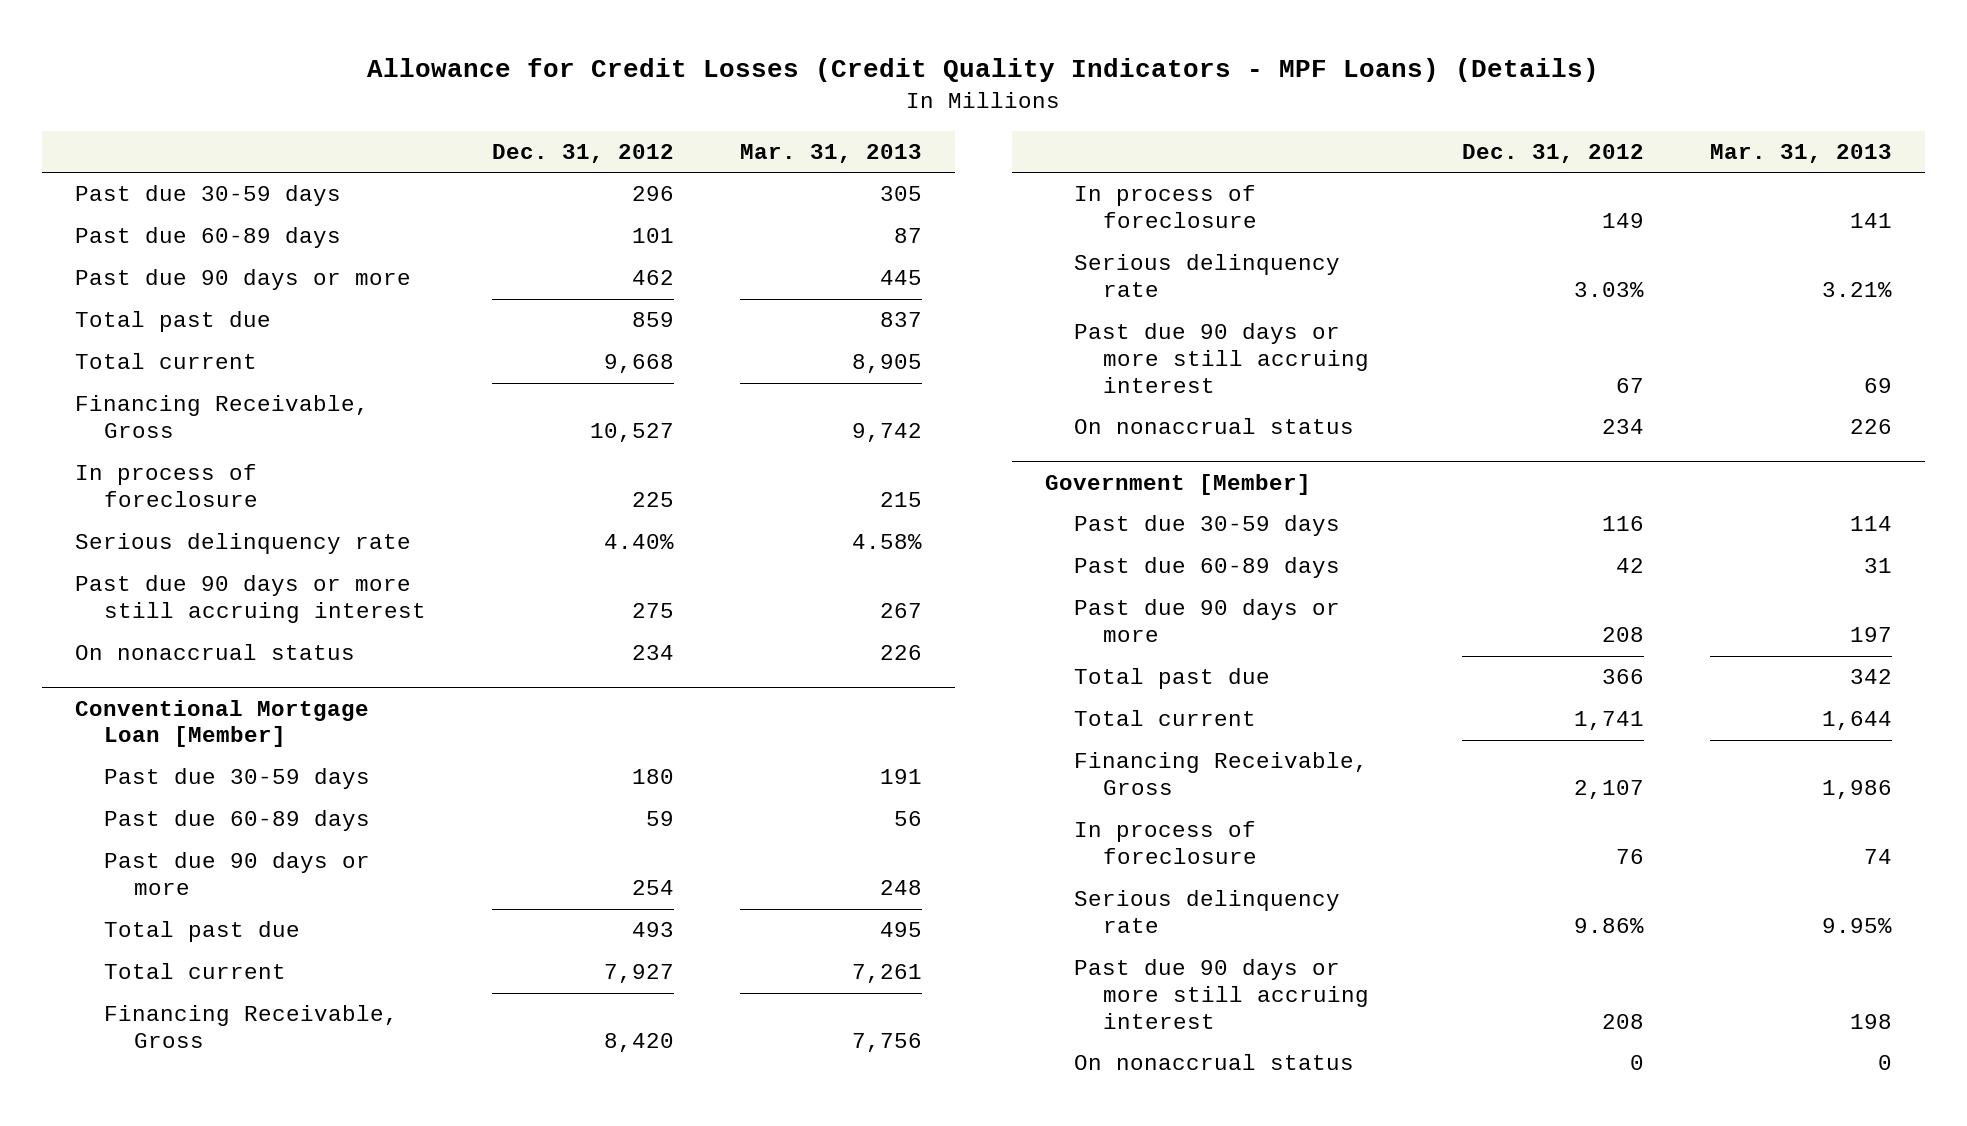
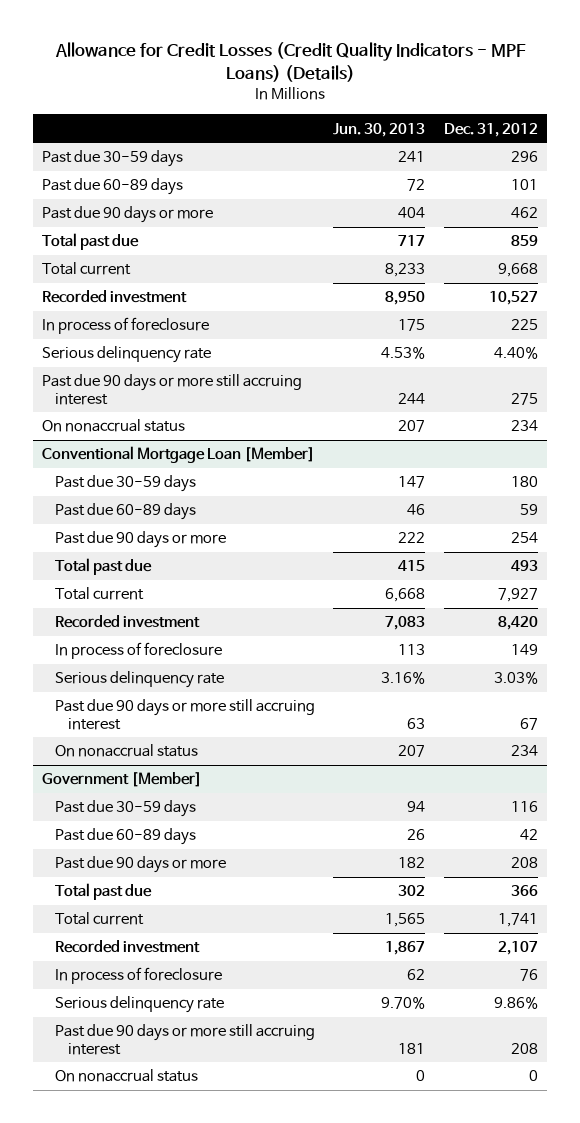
- | Dec. 31, 2012 | Mar. 31, 2013
+ | Jun. 30, 2013 | Dec. 31, 2012
- Financing Receivable, Gross | 10,527 | 9,742
+ Recorded investment | 8,950 | 10,527
@ Conventional Mortgage Loan [Member]
- Financing Receivable, Gross | 8,420 | 7,756
+ Recorded investment | 7,083 | 8,420
@ Government [Member]
- Financing Receivable, Gross | 2,107 | 1,986
+ Recorded investment | 1,867 | 2,107

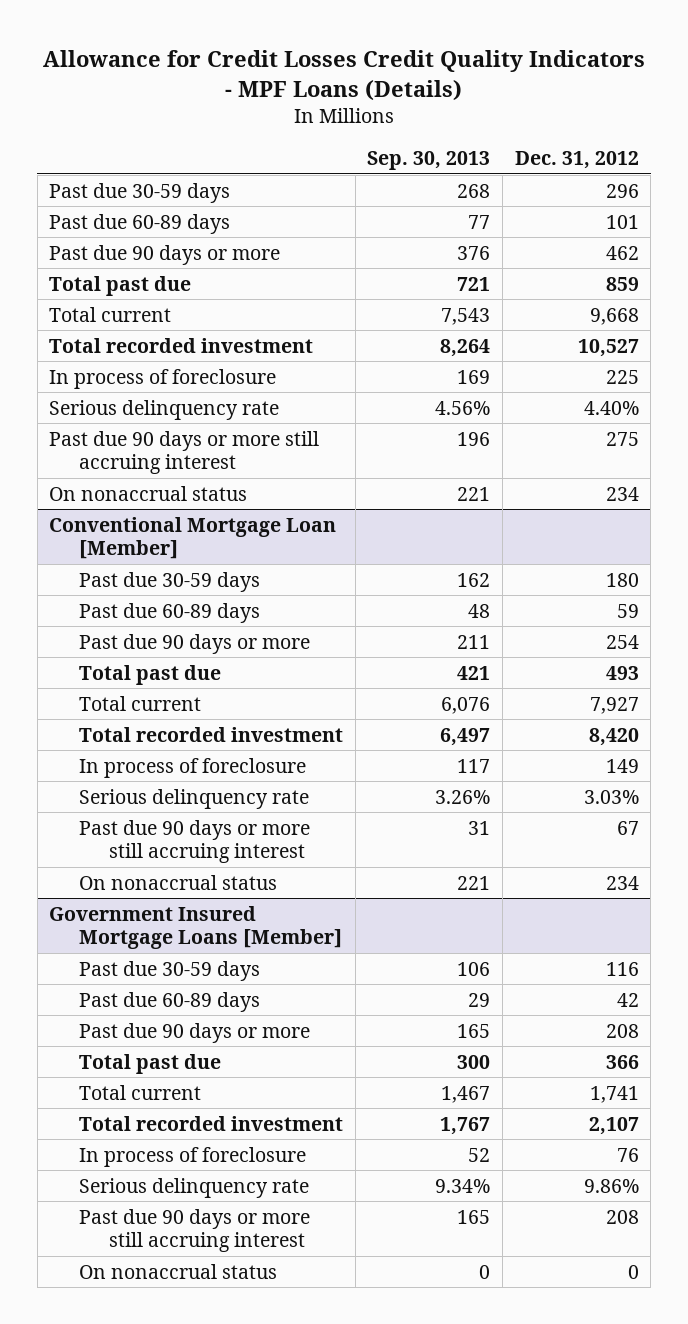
- Allowance for Credit Losses (Credit Quality Indicators - MPF Loans) (Details)
+ Allowance for Credit Losses Credit Quality Indicators - MPF Loans (Details)
- | Jun. 30, 2013 | Dec. 31, 2012
+ | Sep. 30, 2013 | Dec. 31, 2012
- Recorded investment | 8,950 | 10,527
+ Total recorded investment | 8,264 | 10,527
@ Conventional Mortgage Loan [Member]
- Recorded investment | 7,083 | 8,420
+ Total recorded investment | 6,497 | 8,420
- Government [Member]
+ Government Insured Mortgage Loans [Member]
- Recorded investment | 1,867 | 2,107
+ Total recorded investment | 1,767 | 2,107

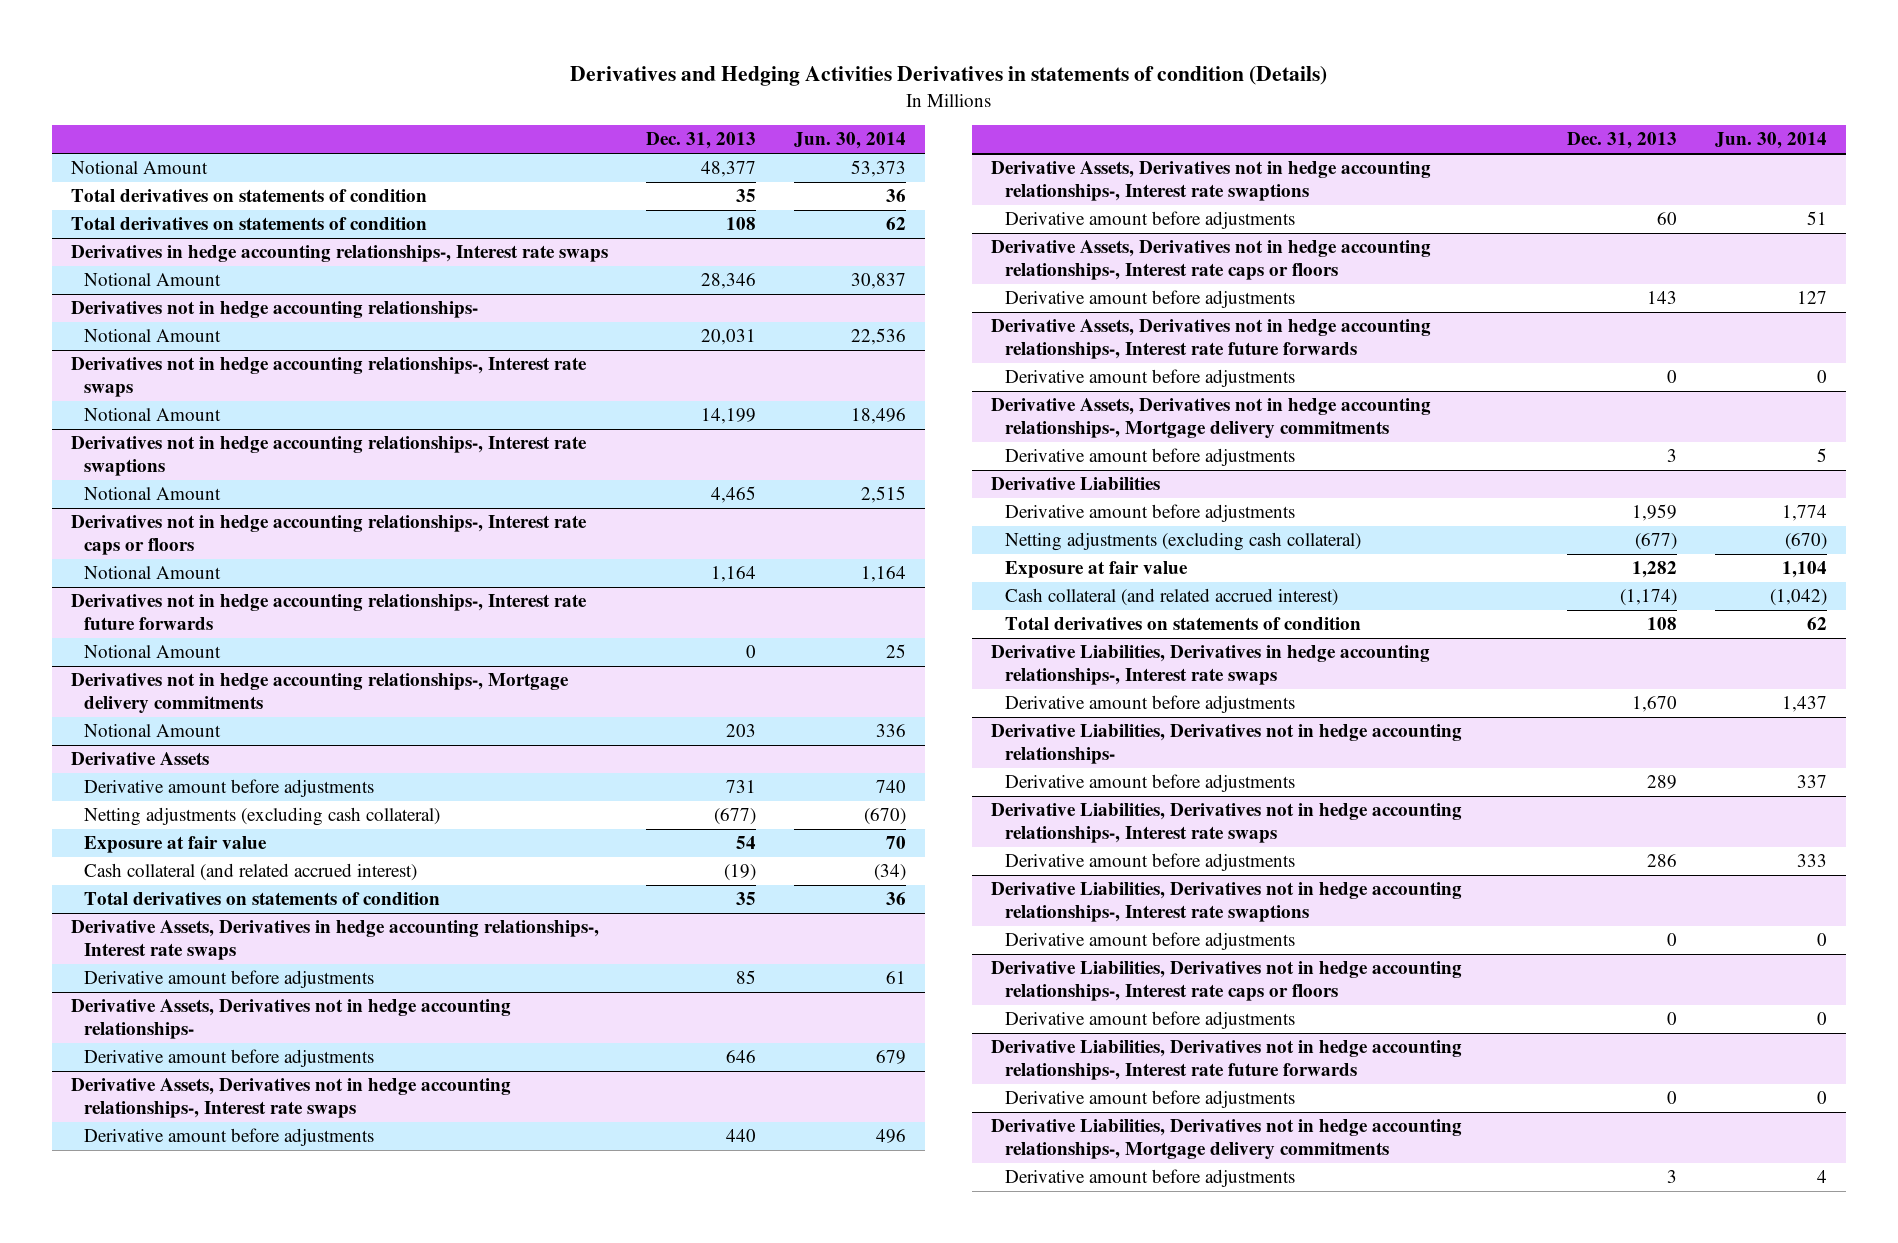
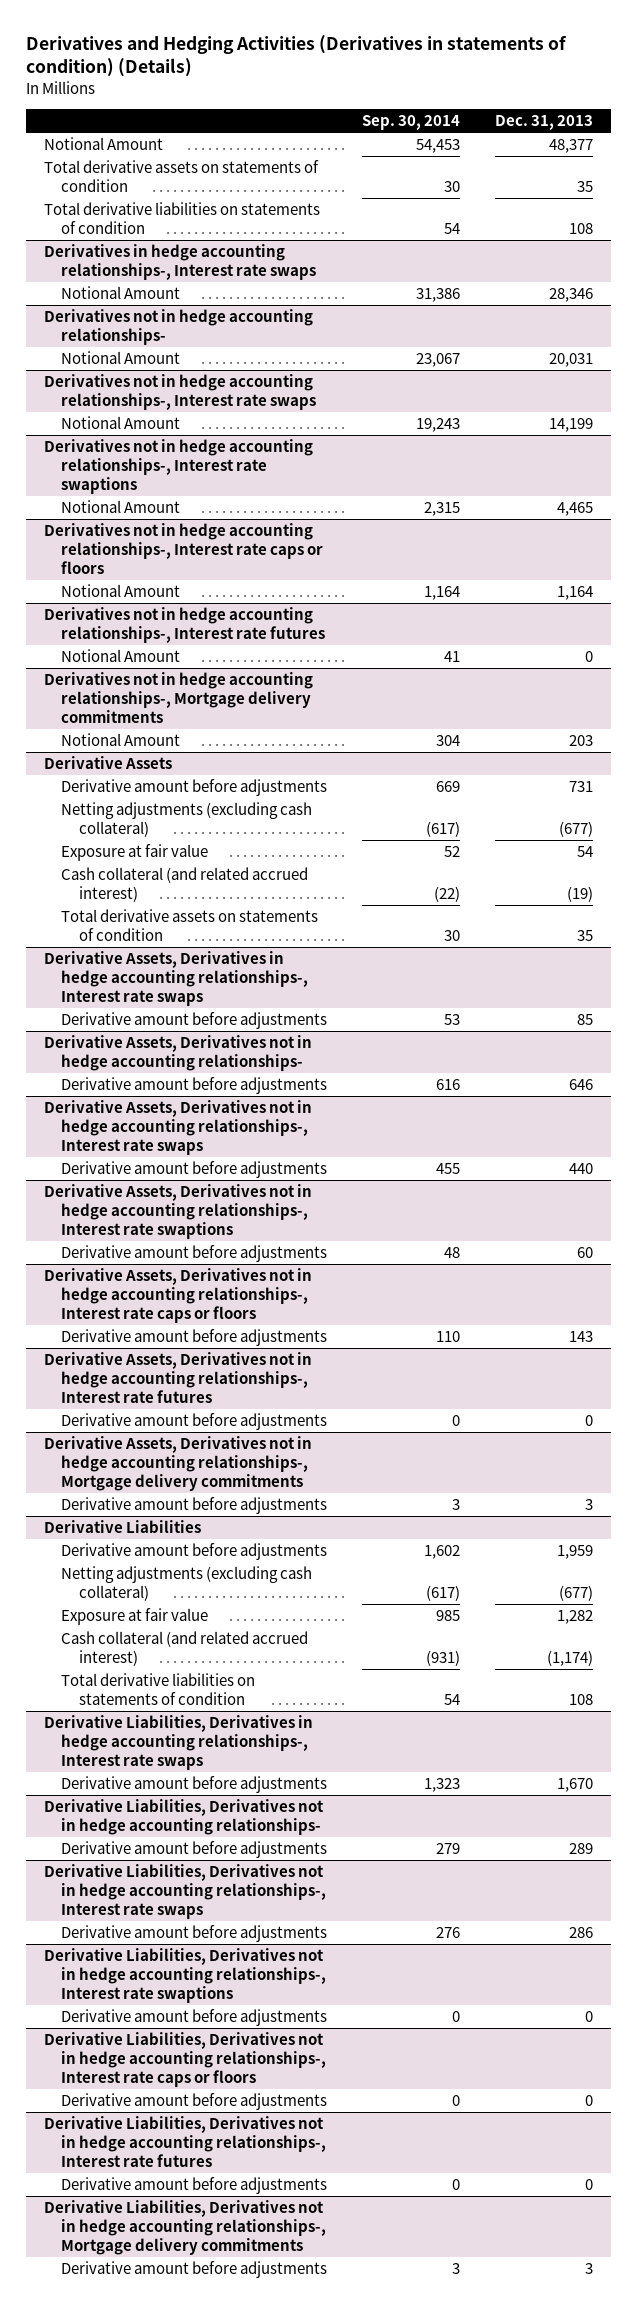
- Derivatives and Hedging Activities Derivatives in statements of condition (Details)
+ Derivatives and Hedging Activities (Derivatives in statements of condition) (Details)
- | Dec. 31, 2013 | Jun. 30, 2014
+ | Sep. 30, 2014 | Dec. 31, 2013
- Total derivatives on statements of condition | 35 | 36
- Total derivatives on statements of condition | 108 | 62
+ Total derivative assets on statements of condition | 30 | 35
+ Total derivative liabilities on statements of condition | 54 | 108
- Derivatives not in hedge accounting relationships-, Interest rate future forwards
+ Derivatives not in hedge accounting relationships-, Interest rate futures
@ Derivative Assets
- Total derivatives on statements of condition | 35 | 36
+ Total derivative assets on statements of condition | 30 | 35
- Derivative Assets, Derivatives not in hedge accounting relationships-, Interest rate future forwards
+ Derivative Assets, Derivatives not in hedge accounting relationships-, Interest rate futures
@ Derivative Liabilities
- Total derivatives on statements of condition | 108 | 62
+ Total derivative liabilities on statements of condition | 54 | 108
- Derivative Liabilities, Derivatives not in hedge accounting relationships-, Interest rate future forwards
+ Derivative Liabilities, Derivatives not in hedge accounting relationships-, Interest rate futures

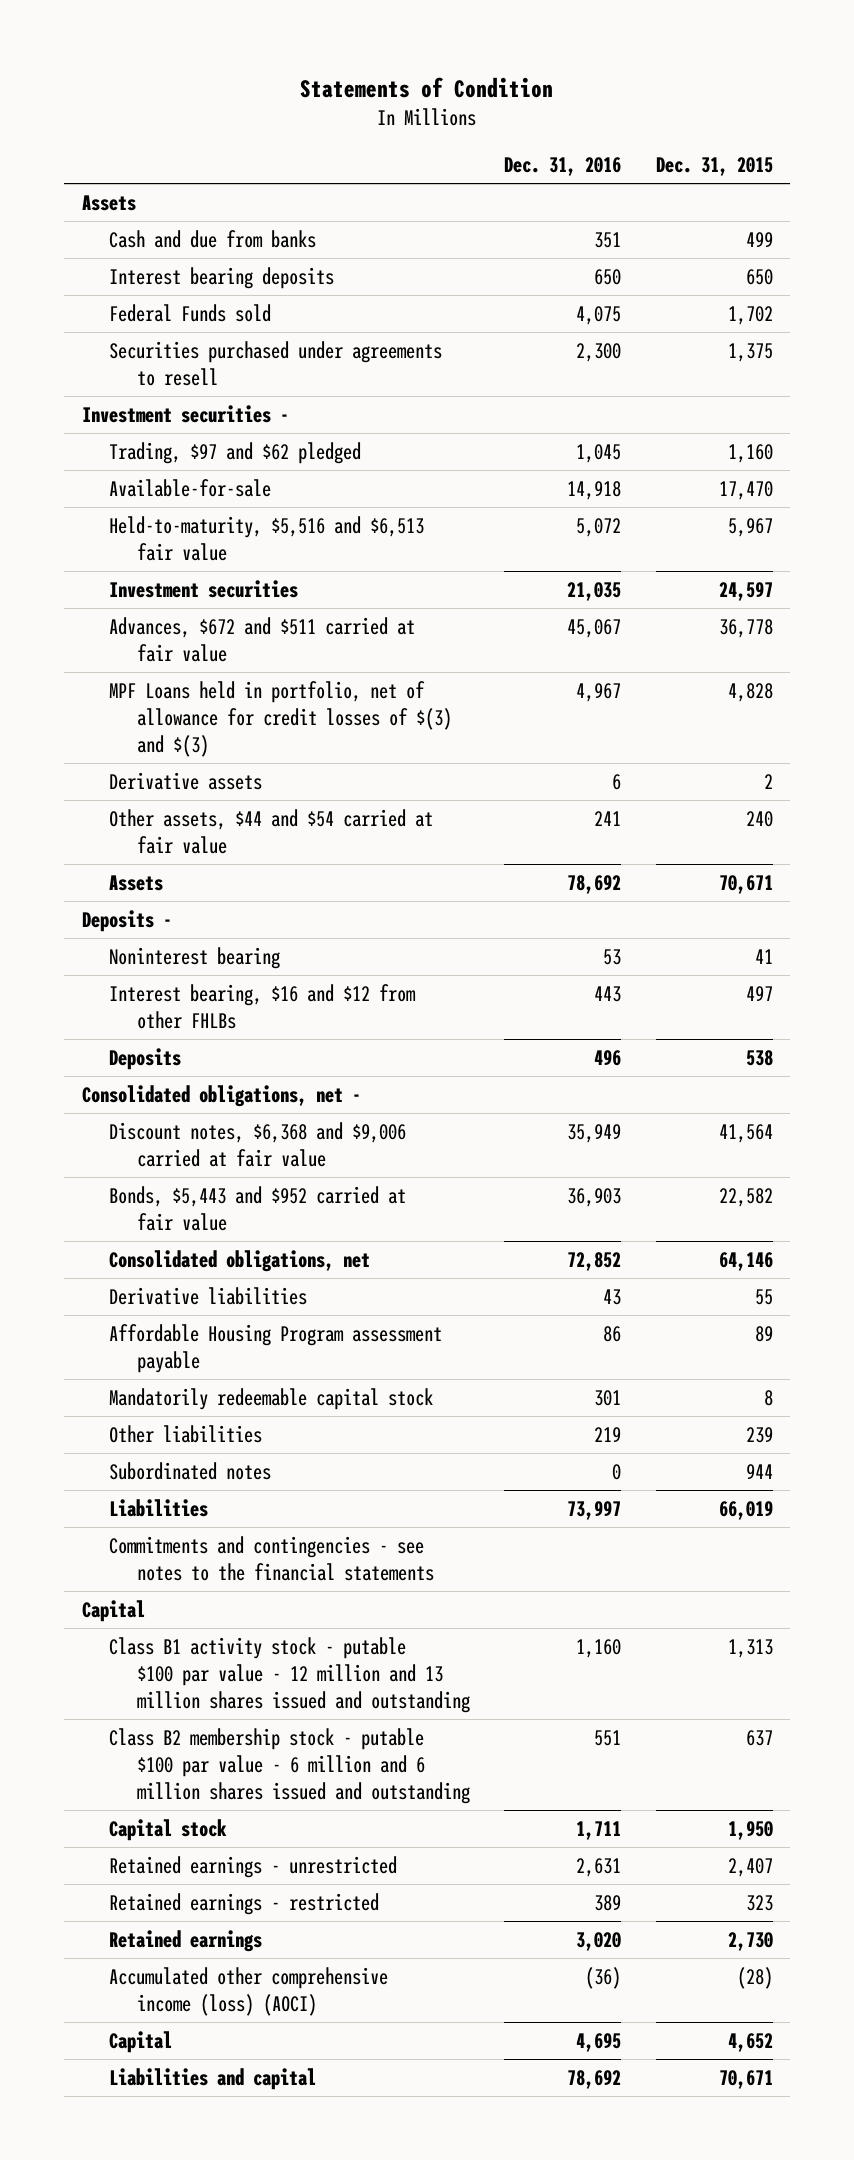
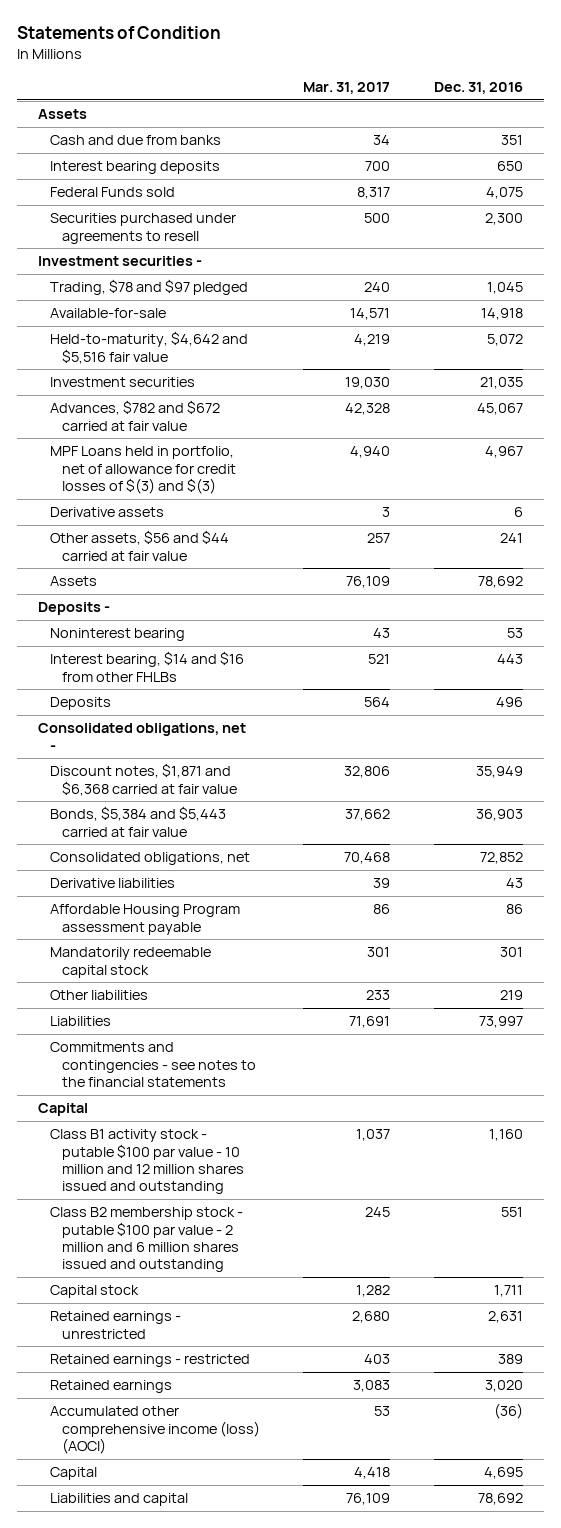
- | Dec. 31, 2016 | Dec. 31, 2015
+ | Mar. 31, 2017 | Dec. 31, 2016
- Trading, $97 and $62 pledged | 1,045 | 1,160
+ Trading, $78 and $97 pledged | 240 | 1,045
- Held-to-maturity, $5,516 and $6,513 fair value | 5,072 | 5,967
+ Held-to-maturity, $4,642 and $5,516 fair value | 4,219 | 5,072
- Advances, $672 and $511 carried at fair value | 45,067 | 36,778
+ Advances, $782 and $672 carried at fair value | 42,328 | 45,067
- Other assets, $44 and $54 carried at fair value | 241 | 240
+ Other assets, $56 and $44 carried at fair value | 257 | 241
- Interest bearing, $16 and $12 from other FHLBs | 443 | 497
+ Interest bearing, $14 and $16 from other FHLBs | 521 | 443
- Discount notes, $6,368 and $9,006 carried at fair value | 35,949 | 41,564
- Bonds, $5,443 and $952 carried at fair value | 36,903 | 22,582
+ Discount notes, $1,871 and $6,368 carried at fair value | 32,806 | 35,949
+ Bonds, $5,384 and $5,443 carried at fair value | 37,662 | 36,903
- Subordinated notes | 0 | 944
- Class B1 activity stock - putable $100 par value - 12 million and 13 million shares issued and outstanding | 1,160 | 1,313
- Class B2 membership stock - putable $100 par value - 6 million and 6 million shares issued and outstanding | 551 | 637
+ Class B1 activity stock - putable $100 par value - 10 million and 12 million shares issued and outstanding | 1,037 | 1,160
+ Class B2 membership stock - putable $100 par value - 2 million and 6 million shares issued and outstanding | 245 | 551

